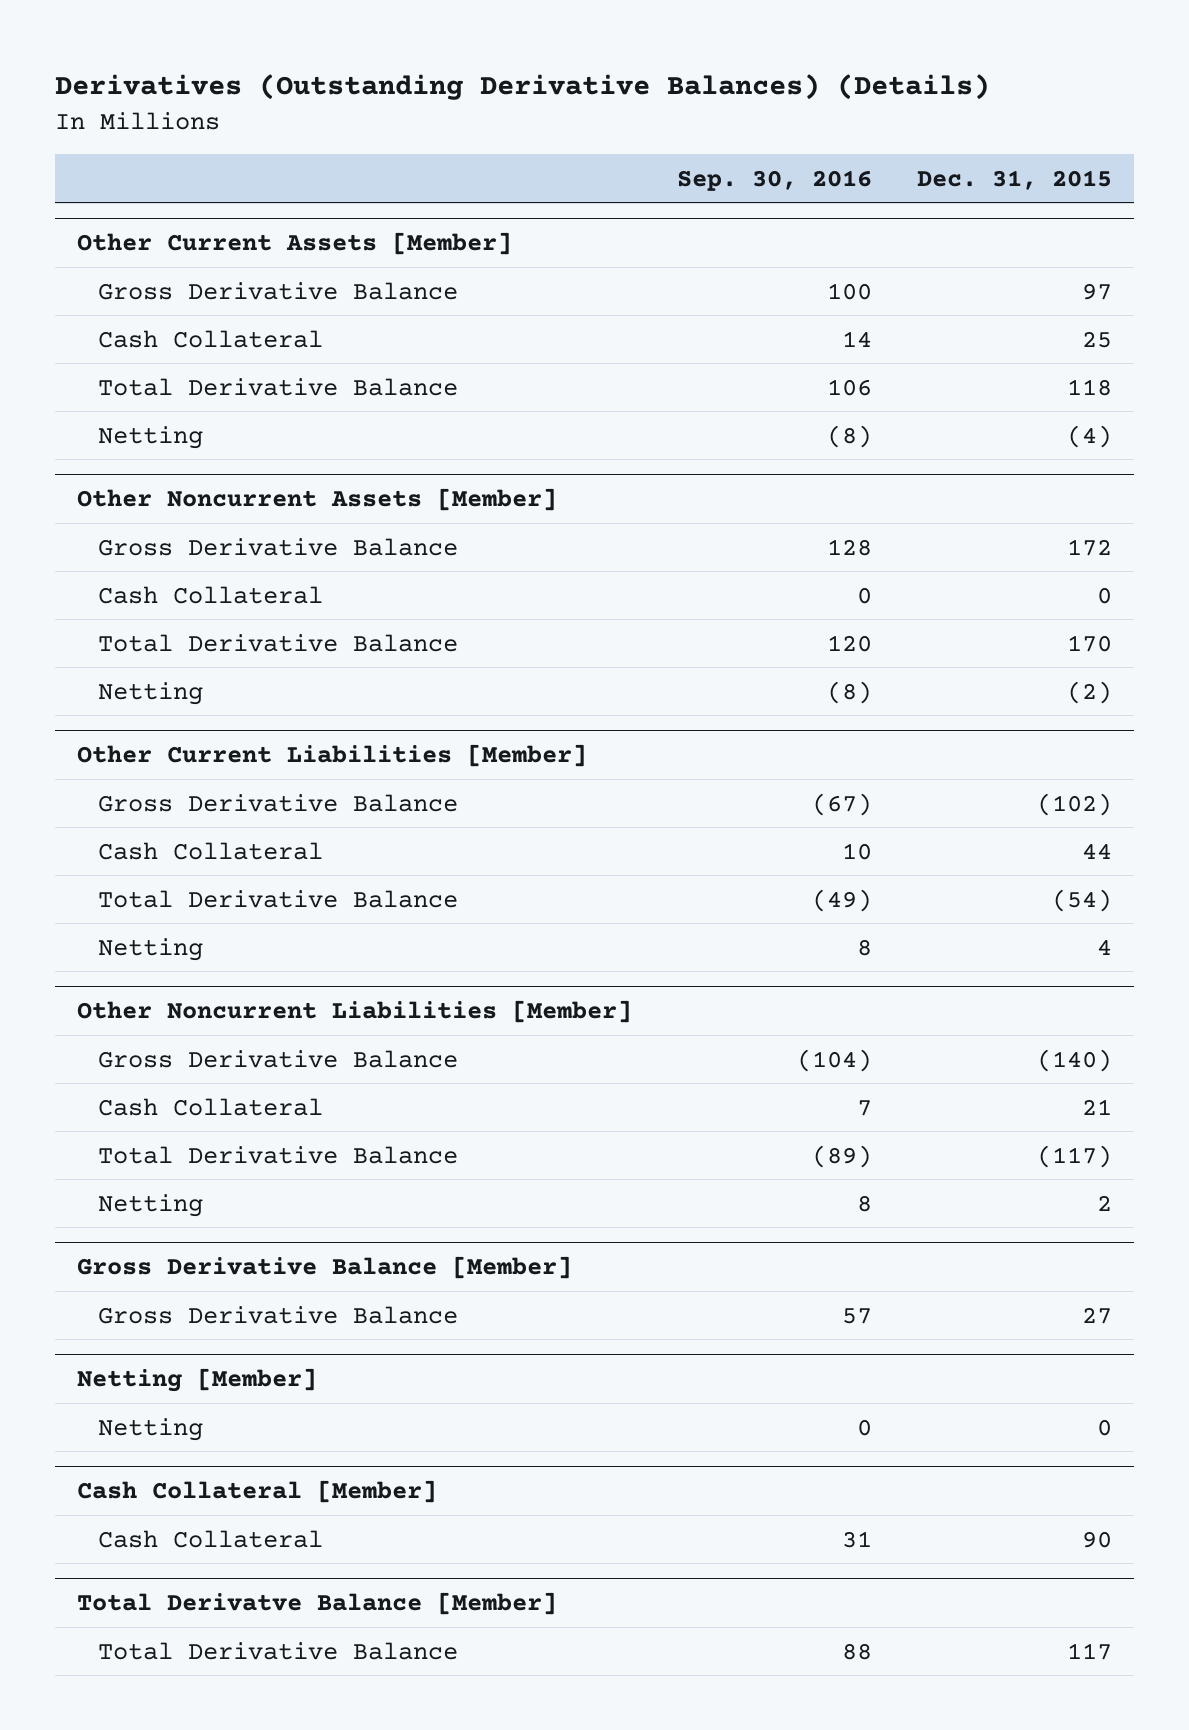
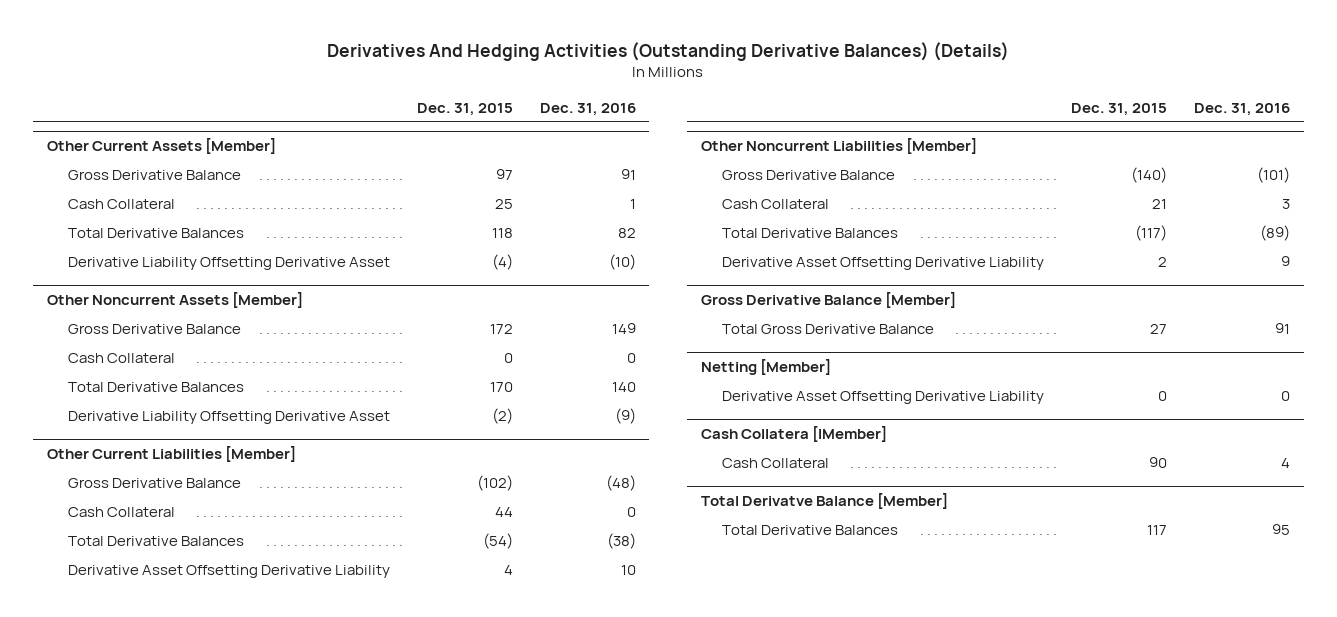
- Derivatives (Outstanding Derivative Balances) (Details)
+ Derivatives And Hedging Activities (Outstanding Derivative Balances) (Details)
- | Sep. 30, 2016 | Dec. 31, 2015
+ | Dec. 31, 2015 | Dec. 31, 2016
@ Other Current Assets [Member]
- Total Derivative Balance | 106 | 118
- Netting | (8) | (4)
+ Total Derivative Balances | 118 | 82
+ Derivative Liability Offsetting Derivative Asset | (4) | (10)
@ Other Noncurrent Assets [Member]
- Total Derivative Balance | 120 | 170
- Netting | (8) | (2)
+ Total Derivative Balances | 170 | 140
+ Derivative Liability Offsetting Derivative Asset | (2) | (9)
@ Other Current Liabilities [Member]
- Total Derivative Balance | (49) | (54)
- Netting | 8 | 4
+ Total Derivative Balances | (54) | (38)
+ Derivative Asset Offsetting Derivative Liability | 4 | 10
@ Other Noncurrent Liabilities [Member]
- Total Derivative Balance | (89) | (117)
- Netting | 8 | 2
+ Total Derivative Balances | (117) | (89)
+ Derivative Asset Offsetting Derivative Liability | 2 | 9
@ Gross Derivative Balance [Member]
- Gross Derivative Balance | 57 | 27
+ Total Gross Derivative Balance | 27 | 91
@ Netting [Member]
- Netting | 0 | 0
- Cash Collateral [Member]
@ Netting [Member]
+ Derivative Asset Offsetting Derivative Liability | 0 | 0
+ Cash Collatera [lMember]
@ Total Derivatve Balance [Member]
- Total Derivative Balance | 88 | 117
+ Total Derivative Balances | 117 | 95

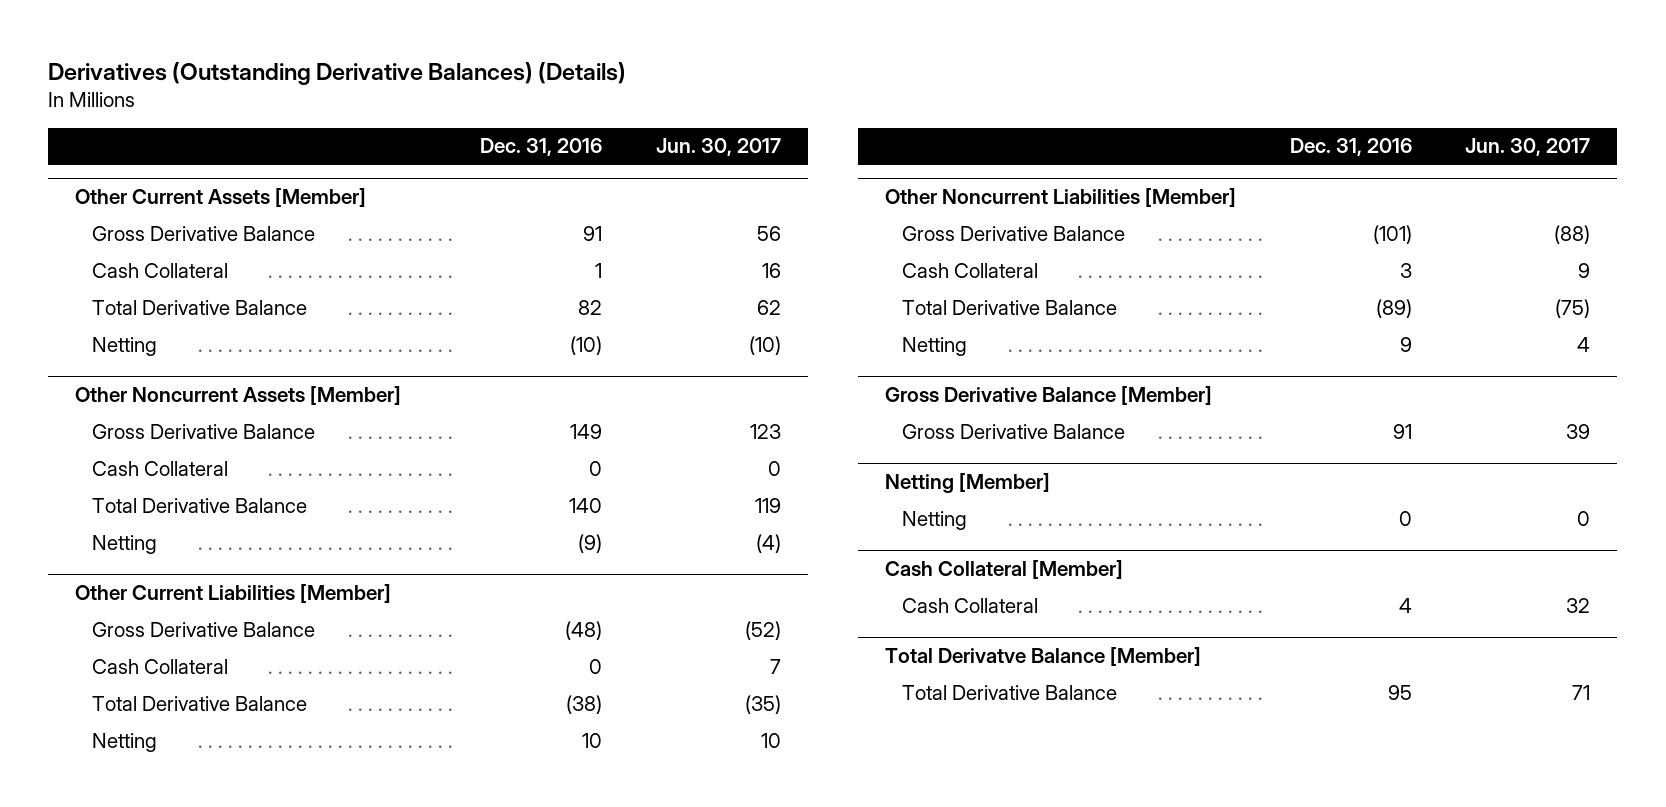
- Derivatives And Hedging Activities (Outstanding Derivative Balances) (Details)
+ Derivatives (Outstanding Derivative Balances) (Details)
- | Dec. 31, 2015 | Dec. 31, 2016
+ | Dec. 31, 2016 | Jun. 30, 2017
@ Other Current Assets [Member]
- Total Derivative Balances | 118 | 82
- Derivative Liability Offsetting Derivative Asset | (4) | (10)
+ Total Derivative Balance | 82 | 62
+ Netting | (10) | (10)
@ Other Noncurrent Assets [Member]
- Total Derivative Balances | 170 | 140
- Derivative Liability Offsetting Derivative Asset | (2) | (9)
+ Total Derivative Balance | 140 | 119
+ Netting | (9) | (4)
@ Other Current Liabilities [Member]
- Total Derivative Balances | (54) | (38)
- Derivative Asset Offsetting Derivative Liability | 4 | 10
+ Total Derivative Balance | (38) | (35)
+ Netting | 10 | 10
@ Other Noncurrent Liabilities [Member]
- Total Derivative Balances | (117) | (89)
- Derivative Asset Offsetting Derivative Liability | 2 | 9
+ Total Derivative Balance | (89) | (75)
+ Netting | 9 | 4
@ Gross Derivative Balance [Member]
- Total Gross Derivative Balance | 27 | 91
+ Gross Derivative Balance | 91 | 39
@ Netting [Member]
- Derivative Asset Offsetting Derivative Liability | 0 | 0
- Cash Collatera [lMember]
@ Netting [Member]
+ Netting | 0 | 0
+ Cash Collateral [Member]
@ Total Derivatve Balance [Member]
- Total Derivative Balances | 117 | 95
+ Total Derivative Balance | 95 | 71

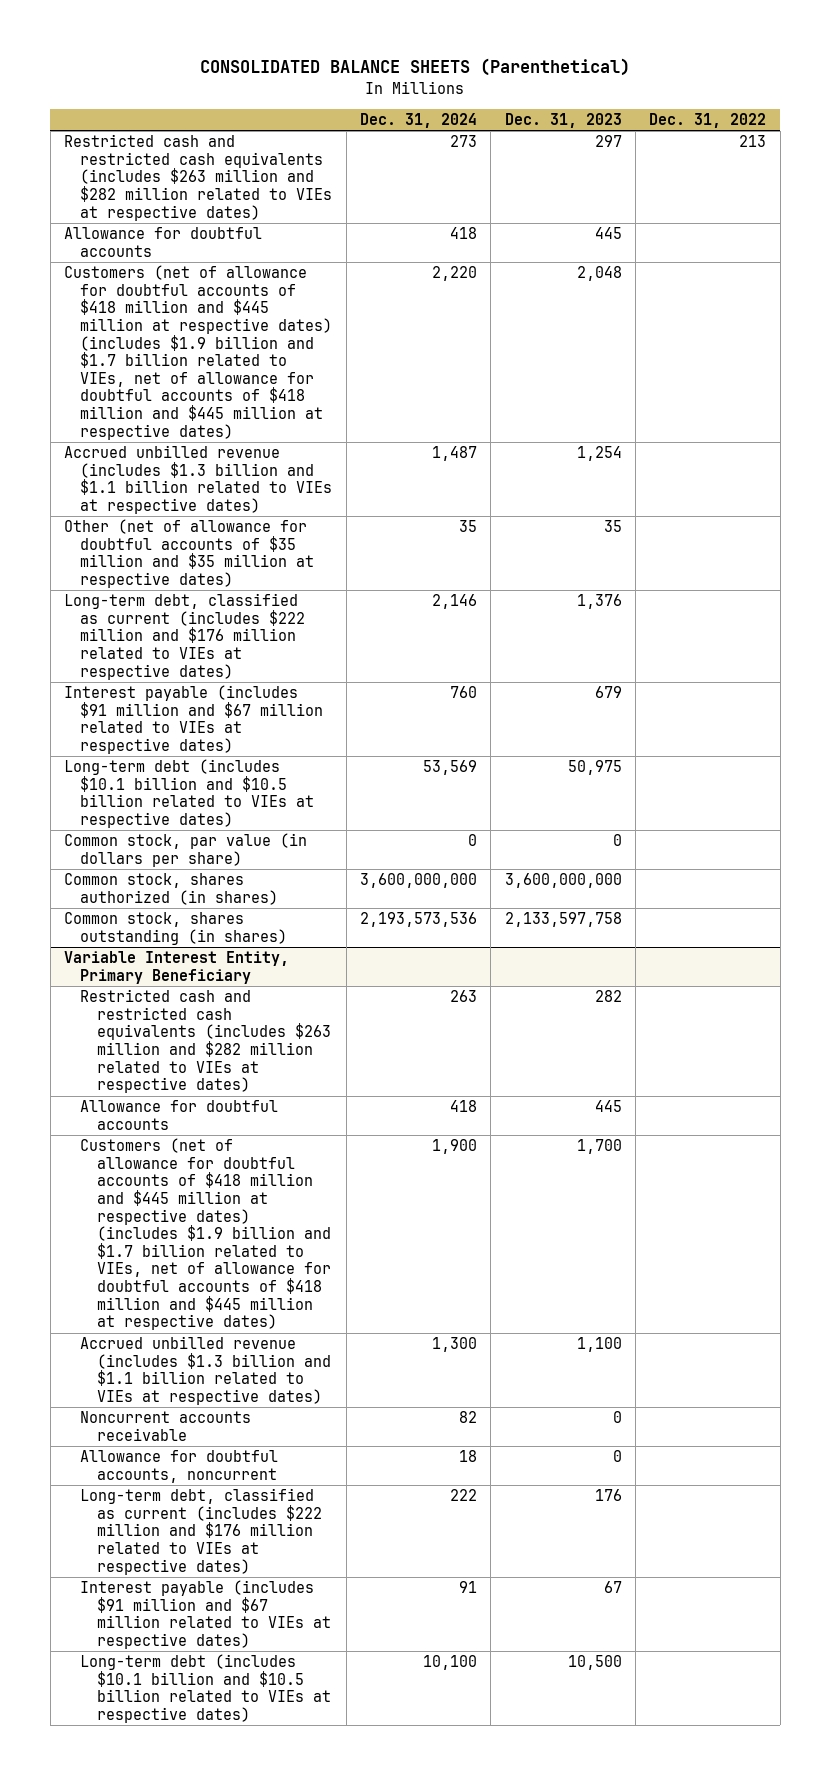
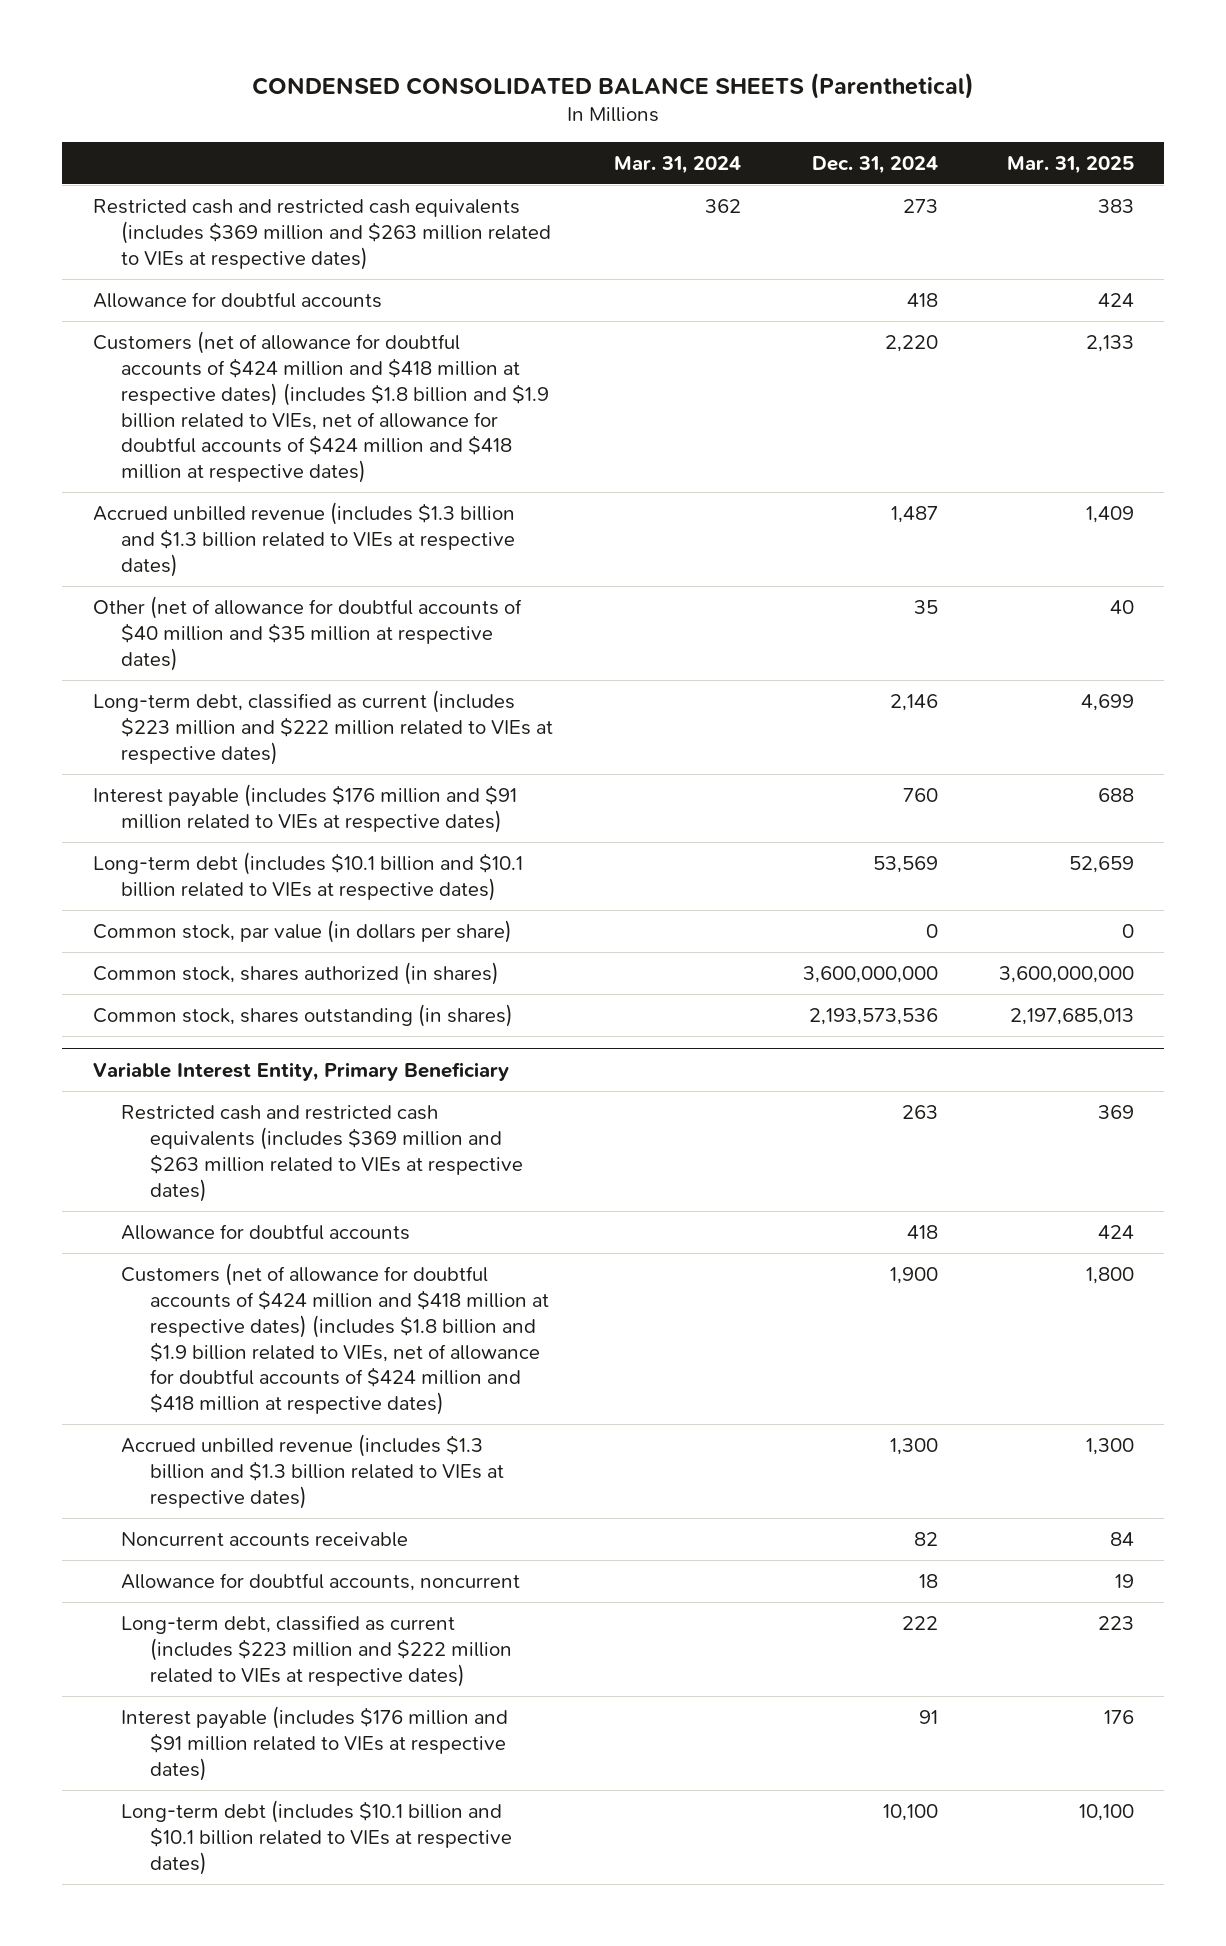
- CONSOLIDATED BALANCE SHEETS (Parenthetical)
+ CONDENSED CONSOLIDATED BALANCE SHEETS (Parenthetical)
- | Dec. 31, 2024 | Dec. 31, 2023 | Dec. 31, 2022
+ | Mar. 31, 2024 | Dec. 31, 2024 | Mar. 31, 2025
- Restricted cash and restricted cash equivalents (includes $263 million and $282 million related to VIEs at respective dates) | 273 | 297 | 213
+ Restricted cash and restricted cash equivalents (includes $369 million and $263 million related to VIEs at respective dates) | 362 | 273 | 383
- Customers (net of allowance for doubtful accounts of $418 million and $445 million at respective dates) (includes $1.9 billion and $1.7 billion related to VIEs, net of allowance for doubtful accounts of $418 million and $445 million at respective dates) | 2,220 | 2,048 |
- Accrued unbilled revenue (includes $1.3 billion and $1.1 billion related to VIEs at respective dates) | 1,487 | 1,254 |
- Other (net of allowance for doubtful accounts of $35 million and $35 million at respective dates) | 35 | 35 |
- Long-term debt, classified as current (includes $222 million and $176 million related to VIEs at respective dates) | 2,146 | 1,376 |
- Interest payable (includes $91 million and $67 million related to VIEs at respective dates) | 760 | 679 |
- Long-term debt (includes $10.1 billion and $10.5 billion related to VIEs at respective dates) | 53,569 | 50,975 |
+ Customers (net of allowance for doubtful accounts of $424 million and $418 million at respective dates) (includes $1.8 billion and $1.9 billion related to VIEs, net of allowance for doubtful accounts of $424 million and $418 million at respective dates) | | 2,220 | 2,133
+ Accrued unbilled revenue (includes $1.3 billion and $1.3 billion related to VIEs at respective dates) | | 1,487 | 1,409
+ Other (net of allowance for doubtful accounts of $40 million and $35 million at respective dates) | | 35 | 40
+ Long-term debt, classified as current (includes $223 million and $222 million related to VIEs at respective dates) | | 2,146 | 4,699
+ Interest payable (includes $176 million and $91 million related to VIEs at respective dates) | | 760 | 688
+ Long-term debt (includes $10.1 billion and $10.1 billion related to VIEs at respective dates) | | 53,569 | 52,659
@ Variable Interest Entity, Primary Beneficiary
- Restricted cash and restricted cash equivalents (includes $263 million and $282 million related to VIEs at respective dates) | 263 | 282 |
+ Restricted cash and restricted cash equivalents (includes $369 million and $263 million related to VIEs at respective dates) | | 263 | 369
- Customers (net of allowance for doubtful accounts of $418 million and $445 million at respective dates) (includes $1.9 billion and $1.7 billion related to VIEs, net of allowance for doubtful accounts of $418 million and $445 million at respective dates) | 1,900 | 1,700 |
- Accrued unbilled revenue (includes $1.3 billion and $1.1 billion related to VIEs at respective dates) | 1,300 | 1,100 |
+ Customers (net of allowance for doubtful accounts of $424 million and $418 million at respective dates) (includes $1.8 billion and $1.9 billion related to VIEs, net of allowance for doubtful accounts of $424 million and $418 million at respective dates) | | 1,900 | 1,800
+ Accrued unbilled revenue (includes $1.3 billion and $1.3 billion related to VIEs at respective dates) | | 1,300 | 1,300
- Long-term debt, classified as current (includes $222 million and $176 million related to VIEs at respective dates) | 222 | 176 |
- Interest payable (includes $91 million and $67 million related to VIEs at respective dates) | 91 | 67 |
- Long-term debt (includes $10.1 billion and $10.5 billion related to VIEs at respective dates) | 10,100 | 10,500 |
+ Long-term debt, classified as current (includes $223 million and $222 million related to VIEs at respective dates) | | 222 | 223
+ Interest payable (includes $176 million and $91 million related to VIEs at respective dates) | | 91 | 176
+ Long-term debt (includes $10.1 billion and $10.1 billion related to VIEs at respective dates) | | 10,100 | 10,100

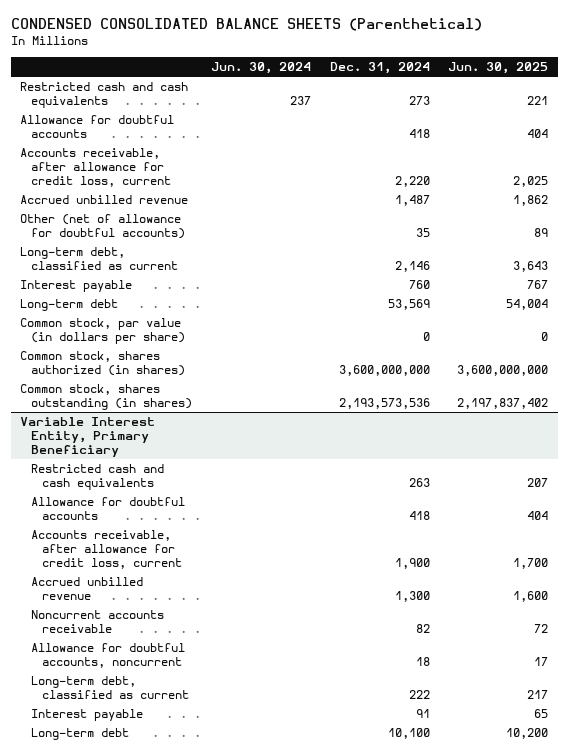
- | Mar. 31, 2024 | Dec. 31, 2024 | Mar. 31, 2025
+ | Jun. 30, 2024 | Dec. 31, 2024 | Jun. 30, 2025
- Restricted cash and restricted cash equivalents (includes $369 million and $263 million related to VIEs at respective dates) | 362 | 273 | 383
+ Restricted cash and cash equivalents | 237 | 273 | 221
- Customers (net of allowance for doubtful accounts of $424 million and $418 million at respective dates) (includes $1.8 billion and $1.9 billion related to VIEs, net of allowance for doubtful accounts of $424 million and $418 million at respective dates) | | 2,220 | 2,133
- Accrued unbilled revenue (includes $1.3 billion and $1.3 billion related to VIEs at respective dates) | | 1,487 | 1,409
- Other (net of allowance for doubtful accounts of $40 million and $35 million at respective dates) | | 35 | 40
- Long-term debt, classified as current (includes $223 million and $222 million related to VIEs at respective dates) | | 2,146 | 4,699
- Interest payable (includes $176 million and $91 million related to VIEs at respective dates) | | 760 | 688
- Long-term debt (includes $10.1 billion and $10.1 billion related to VIEs at respective dates) | | 53,569 | 52,659
+ Accounts receivable, after allowance for credit loss, current | | 2,220 | 2,025
+ Accrued unbilled revenue | | 1,487 | 1,862
+ Other (net of allowance for doubtful accounts) | | 35 | 89
+ Long-term debt, classified as current | | 2,146 | 3,643
+ Interest payable | | 760 | 767
+ Long-term debt | | 53,569 | 54,004
@ Variable Interest Entity, Primary Beneficiary
- Restricted cash and restricted cash equivalents (includes $369 million and $263 million related to VIEs at respective dates) | | 263 | 369
+ Restricted cash and cash equivalents | | 263 | 207
- Customers (net of allowance for doubtful accounts of $424 million and $418 million at respective dates) (includes $1.8 billion and $1.9 billion related to VIEs, net of allowance for doubtful accounts of $424 million and $418 million at respective dates) | | 1,900 | 1,800
- Accrued unbilled revenue (includes $1.3 billion and $1.3 billion related to VIEs at respective dates) | | 1,300 | 1,300
+ Accounts receivable, after allowance for credit loss, current | | 1,900 | 1,700
+ Accrued unbilled revenue | | 1,300 | 1,600
- Long-term debt, classified as current (includes $223 million and $222 million related to VIEs at respective dates) | | 222 | 223
- Interest payable (includes $176 million and $91 million related to VIEs at respective dates) | | 91 | 176
- Long-term debt (includes $10.1 billion and $10.1 billion related to VIEs at respective dates) | | 10,100 | 10,100
+ Long-term debt, classified as current | | 222 | 217
+ Interest payable | | 91 | 65
+ Long-term debt | | 10,100 | 10,200

